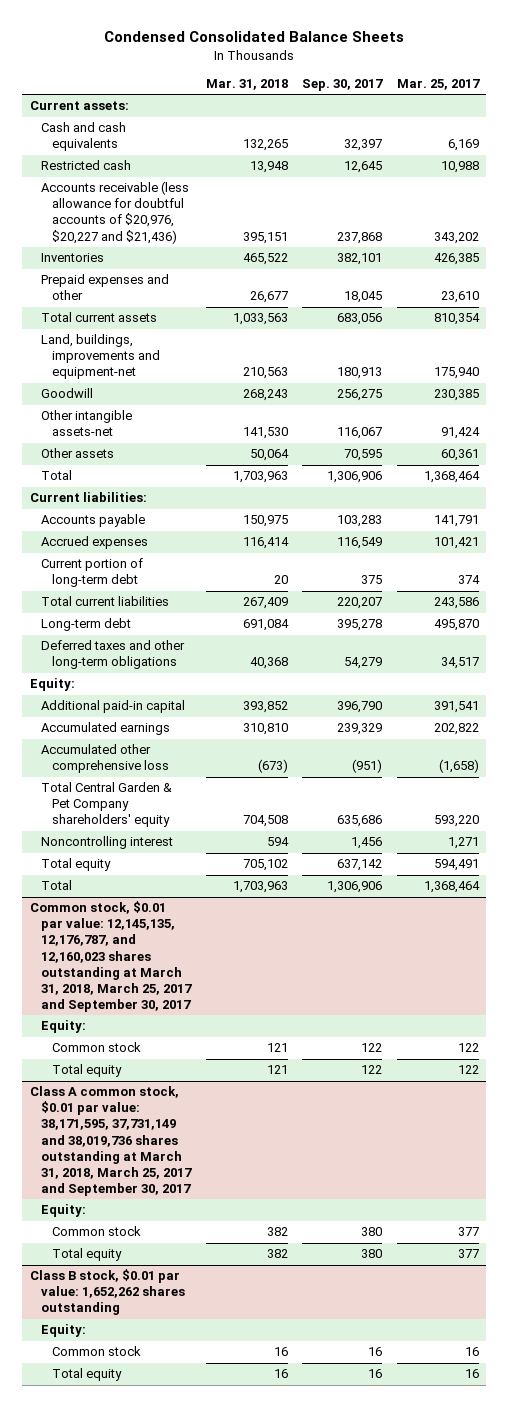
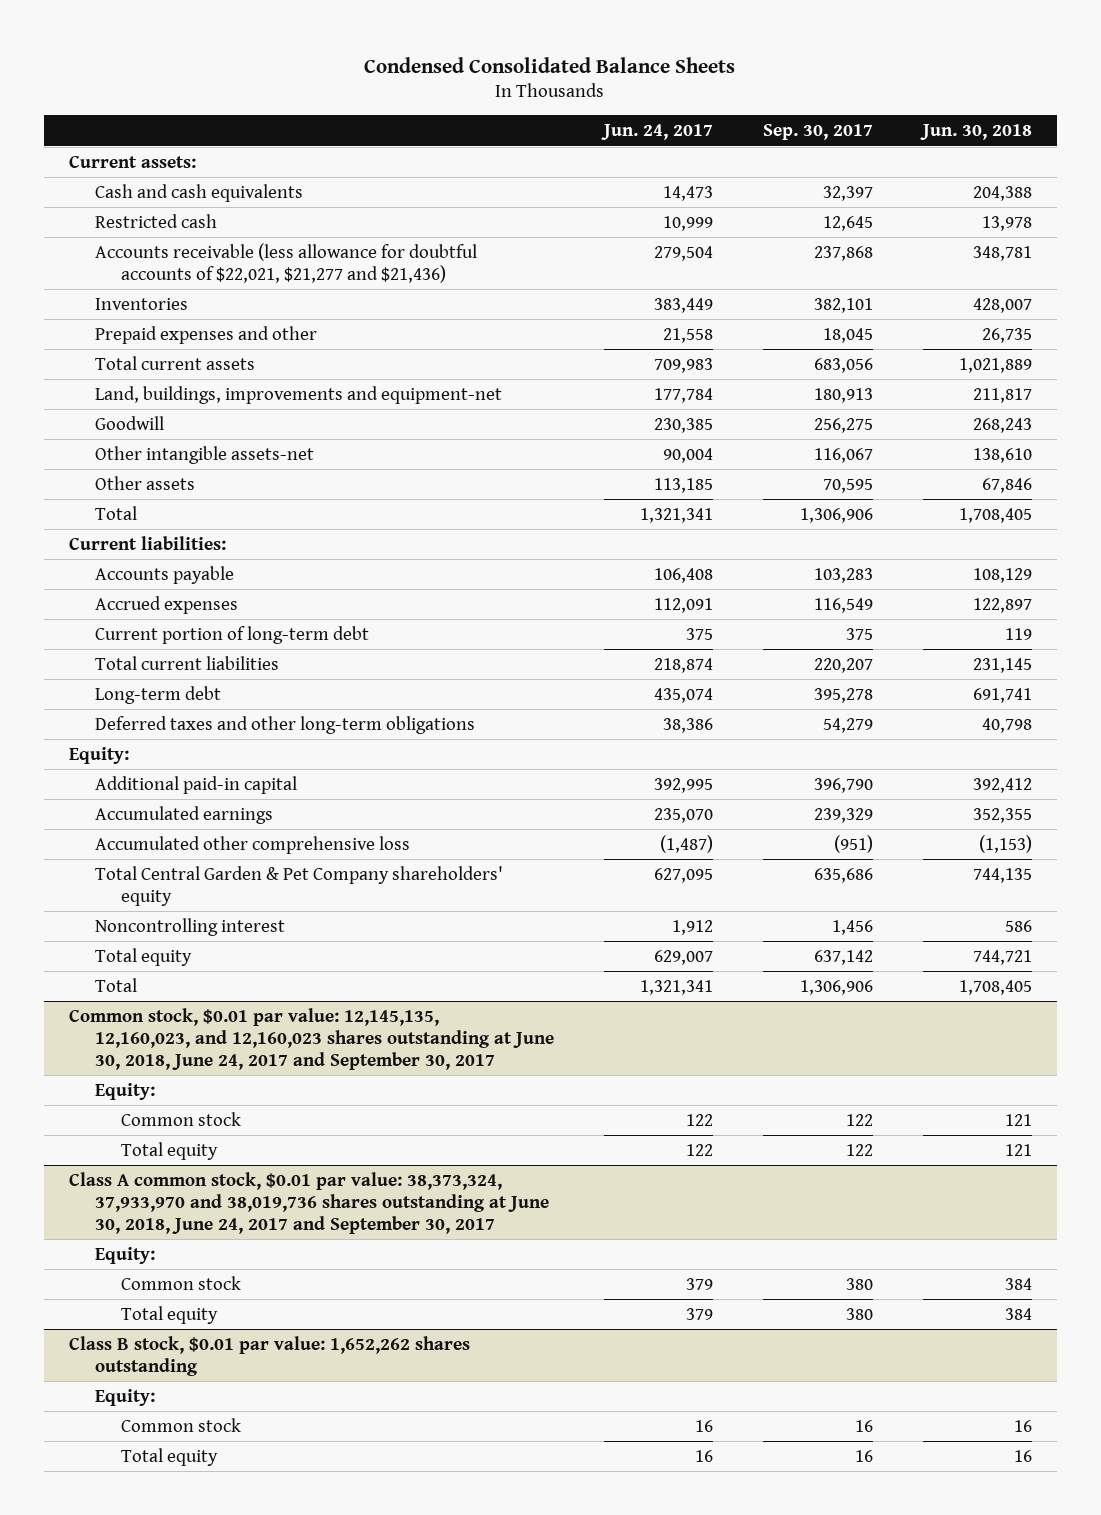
- | Mar. 31, 2018 | Sep. 30, 2017 | Mar. 25, 2017
+ | Jun. 24, 2017 | Sep. 30, 2017 | Jun. 30, 2018
- Accounts receivable (less allowance for doubtful accounts of $20,976, $20,227 and $21,436) | 395,151 | 237,868 | 343,202
+ Accounts receivable (less allowance for doubtful accounts of $22,021, $21,277 and $21,436) | 279,504 | 237,868 | 348,781
- Common stock, $0.01 par value: 12,145,135, 12,176,787, and 12,160,023 shares outstanding at March 31, 2018, March 25, 2017 and September 30, 2017
+ Common stock, $0.01 par value: 12,145,135, 12,160,023, and 12,160,023 shares outstanding at June 30, 2018, June 24, 2017 and September 30, 2017
- Class A common stock, $0.01 par value: 38,171,595, 37,731,149 and 38,019,736 shares outstanding at March 31, 2018, March 25, 2017 and September 30, 2017
+ Class A common stock, $0.01 par value: 38,373,324, 37,933,970 and 38,019,736 shares outstanding at June 30, 2018, June 24, 2017 and September 30, 2017

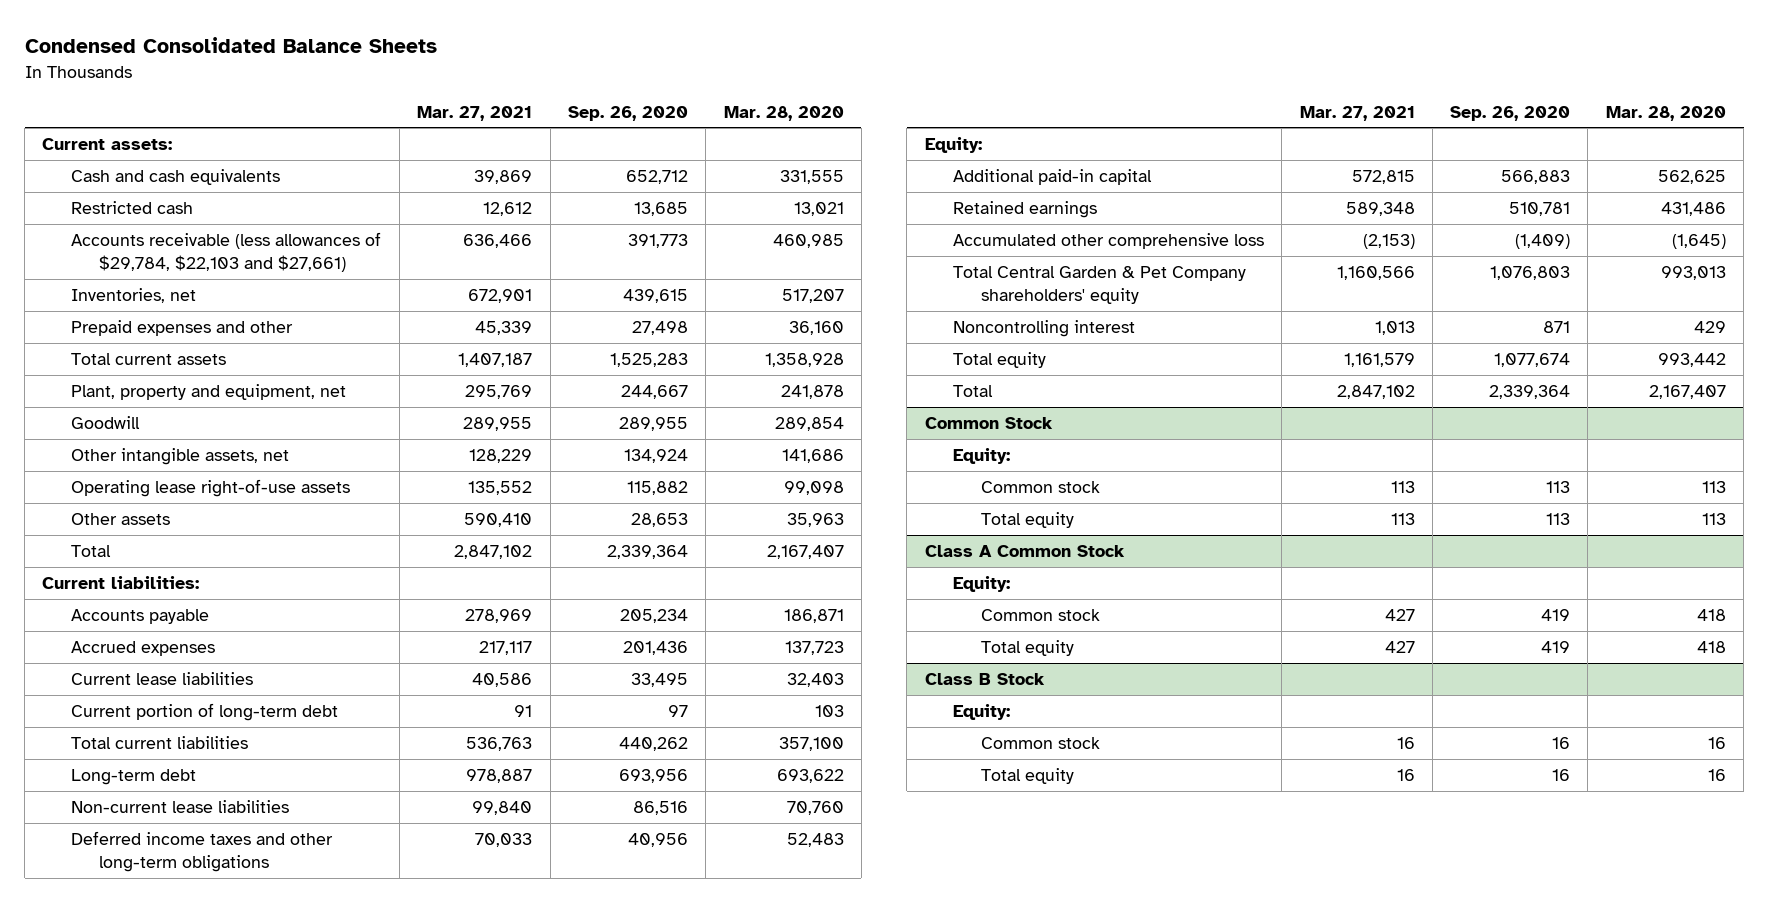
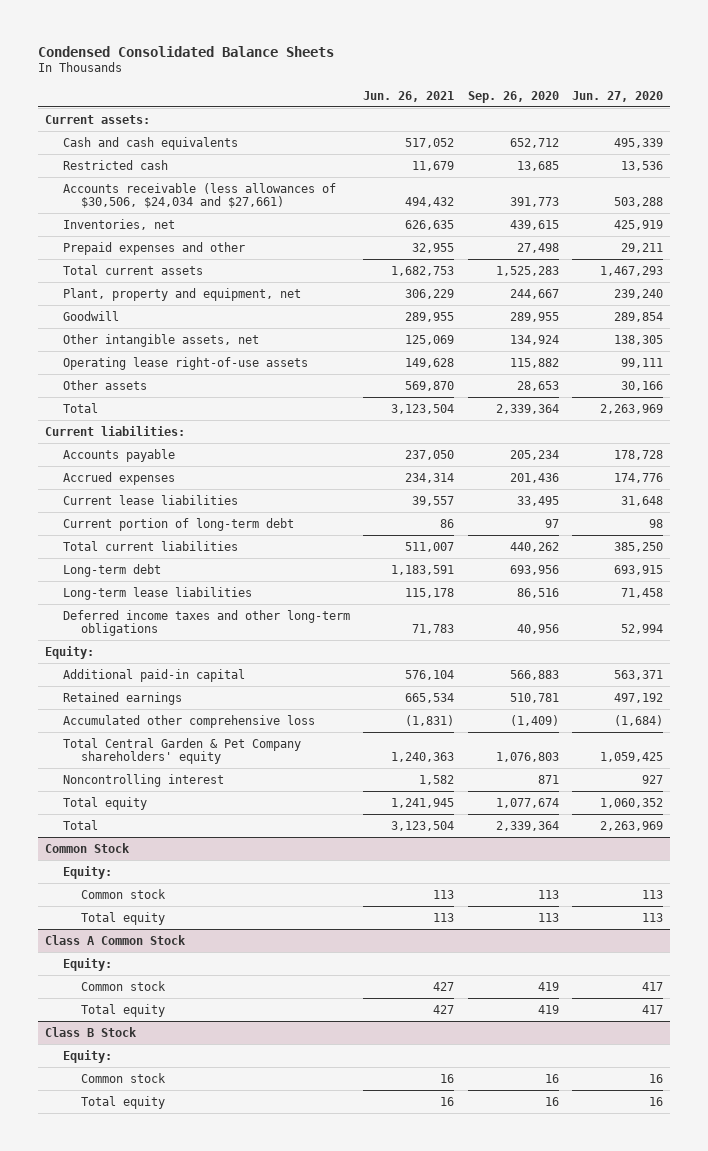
- | Mar. 27, 2021 | Sep. 26, 2020 | Mar. 28, 2020
+ | Jun. 26, 2021 | Sep. 26, 2020 | Jun. 27, 2020
- Accounts receivable (less allowances of $29,784, $22,103 and $27,661) | 636,466 | 391,773 | 460,985
+ Accounts receivable (less allowances of $30,506, $24,034 and $27,661) | 494,432 | 391,773 | 503,288
- Non-current lease liabilities | 99,840 | 86,516 | 70,760
+ Long-term lease liabilities | 115,178 | 86,516 | 71,458

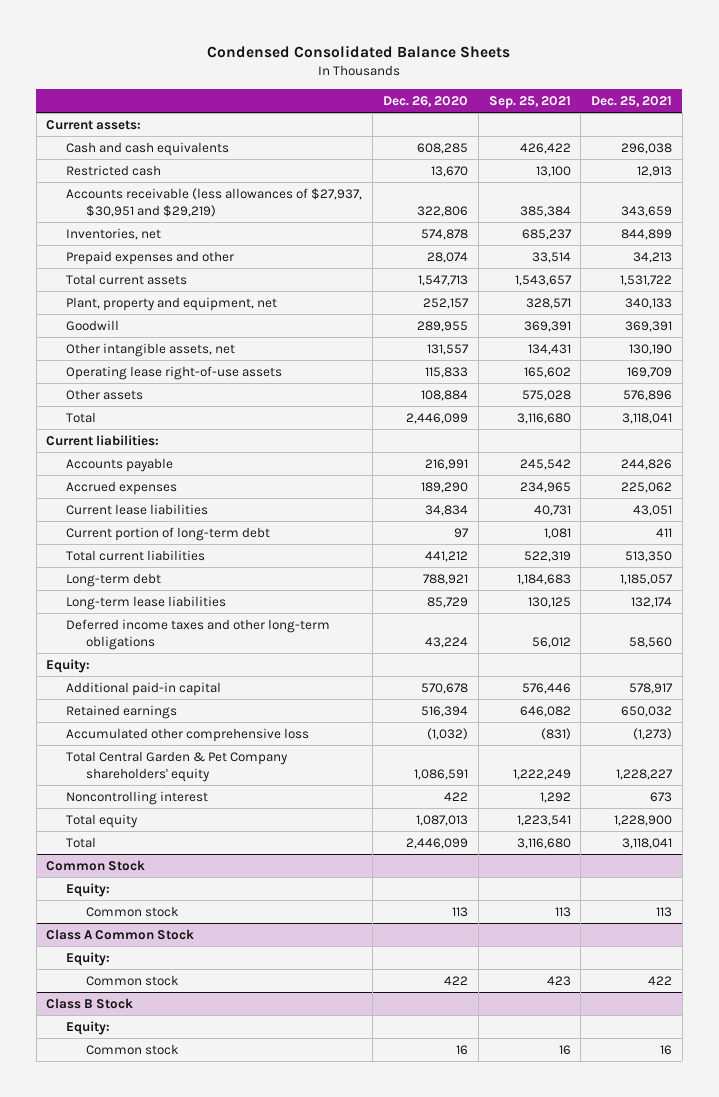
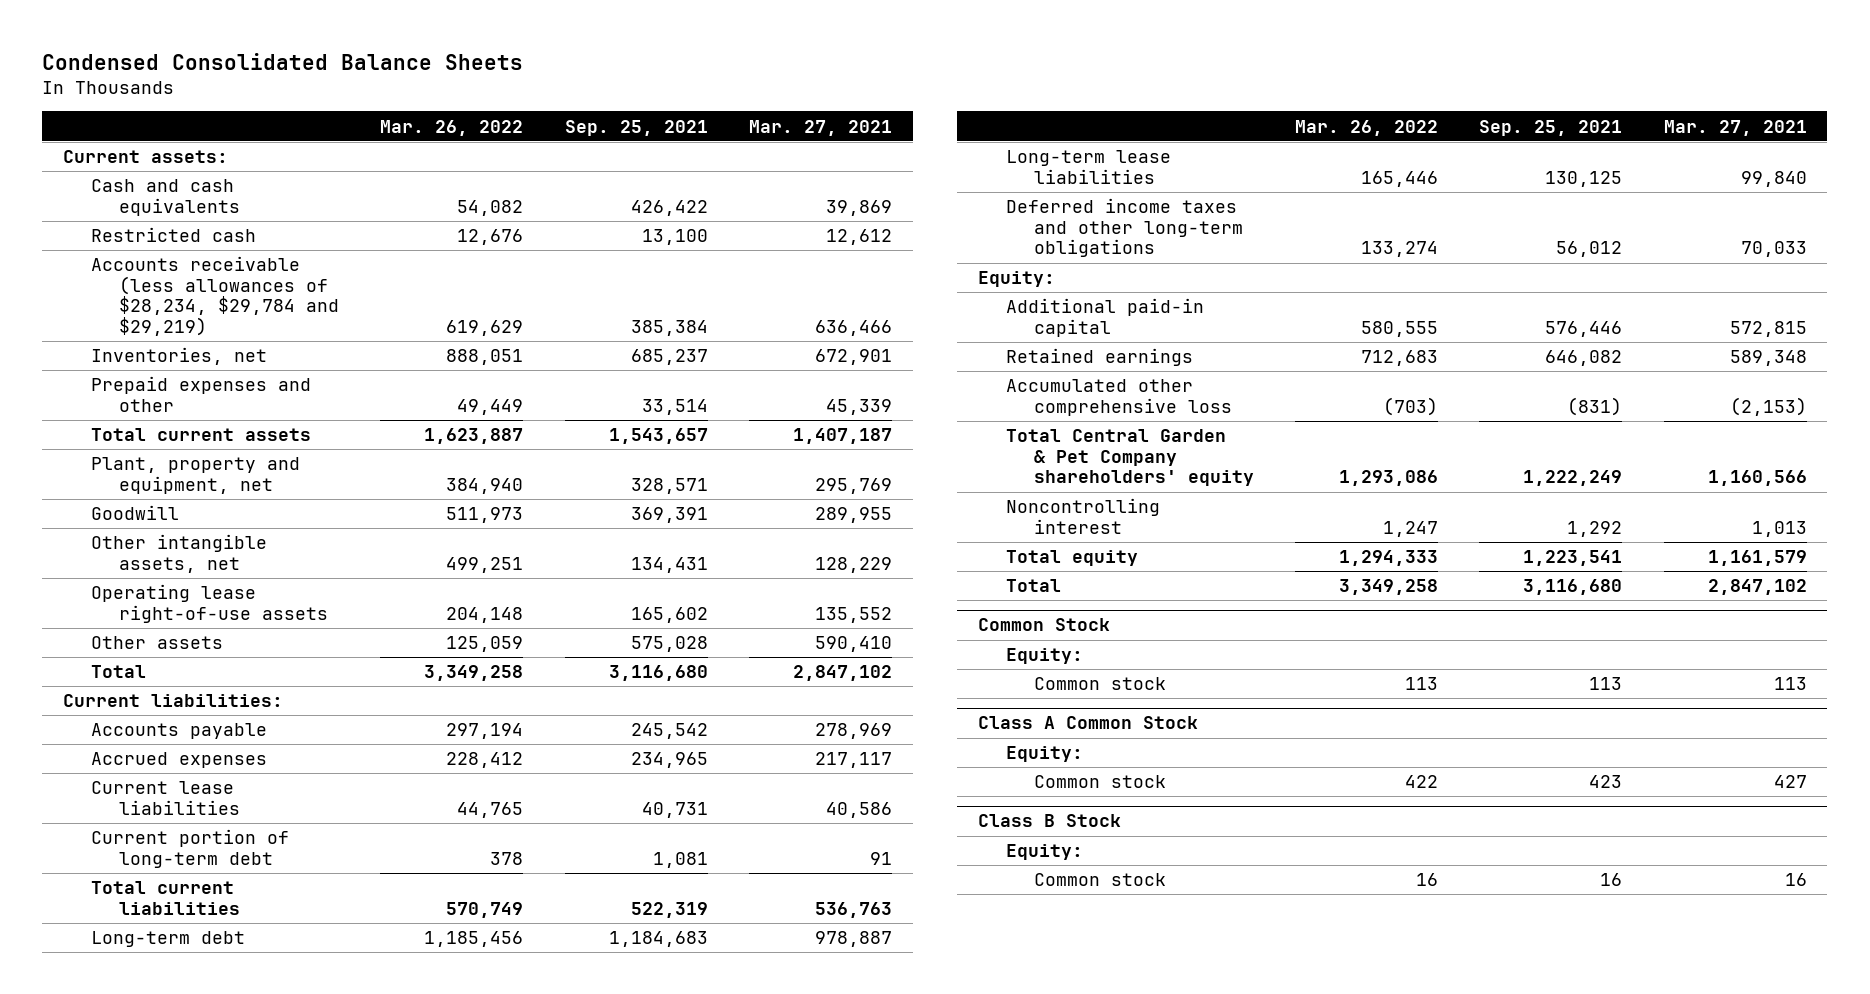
- | Dec. 26, 2020 | Sep. 25, 2021 | Dec. 25, 2021
+ | Mar. 26, 2022 | Sep. 25, 2021 | Mar. 27, 2021
- Accounts receivable (less allowances of $27,937, $30,951 and $29,219) | 322,806 | 385,384 | 343,659
+ Accounts receivable (less allowances of $28,234, $29,784 and $29,219) | 619,629 | 385,384 | 636,466

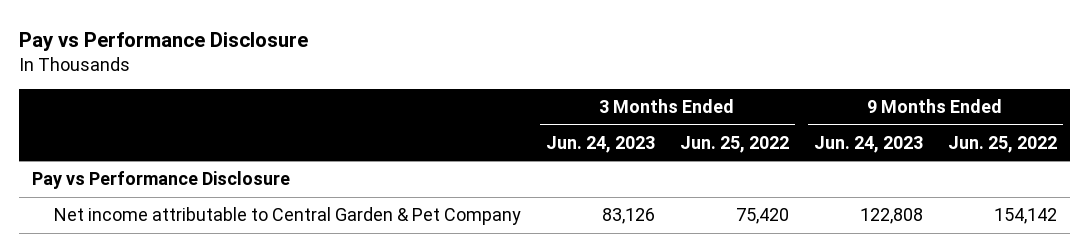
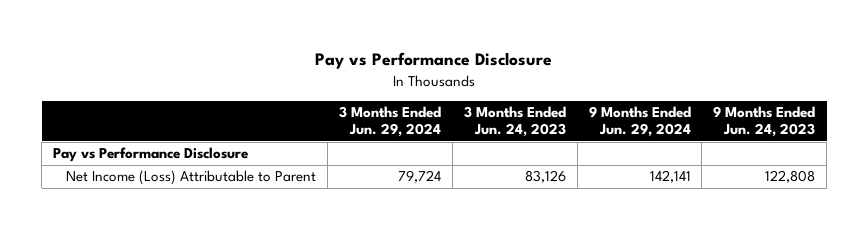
- | 3 Months Ended Jun. 24, 2023 | 3 Months Ended Jun. 25, 2022 | 9 Months Ended Jun. 24, 2023 | 9 Months Ended Jun. 25, 2022
+ | 3 Months Ended Jun. 29, 2024 | 3 Months Ended Jun. 24, 2023 | 9 Months Ended Jun. 29, 2024 | 9 Months Ended Jun. 24, 2023
- Net income attributable to Central Garden & Pet Company | 83,126 | 75,420 | 122,808 | 154,142
+ Net Income (Loss) Attributable to Parent | 79,724 | 83,126 | 142,141 | 122,808

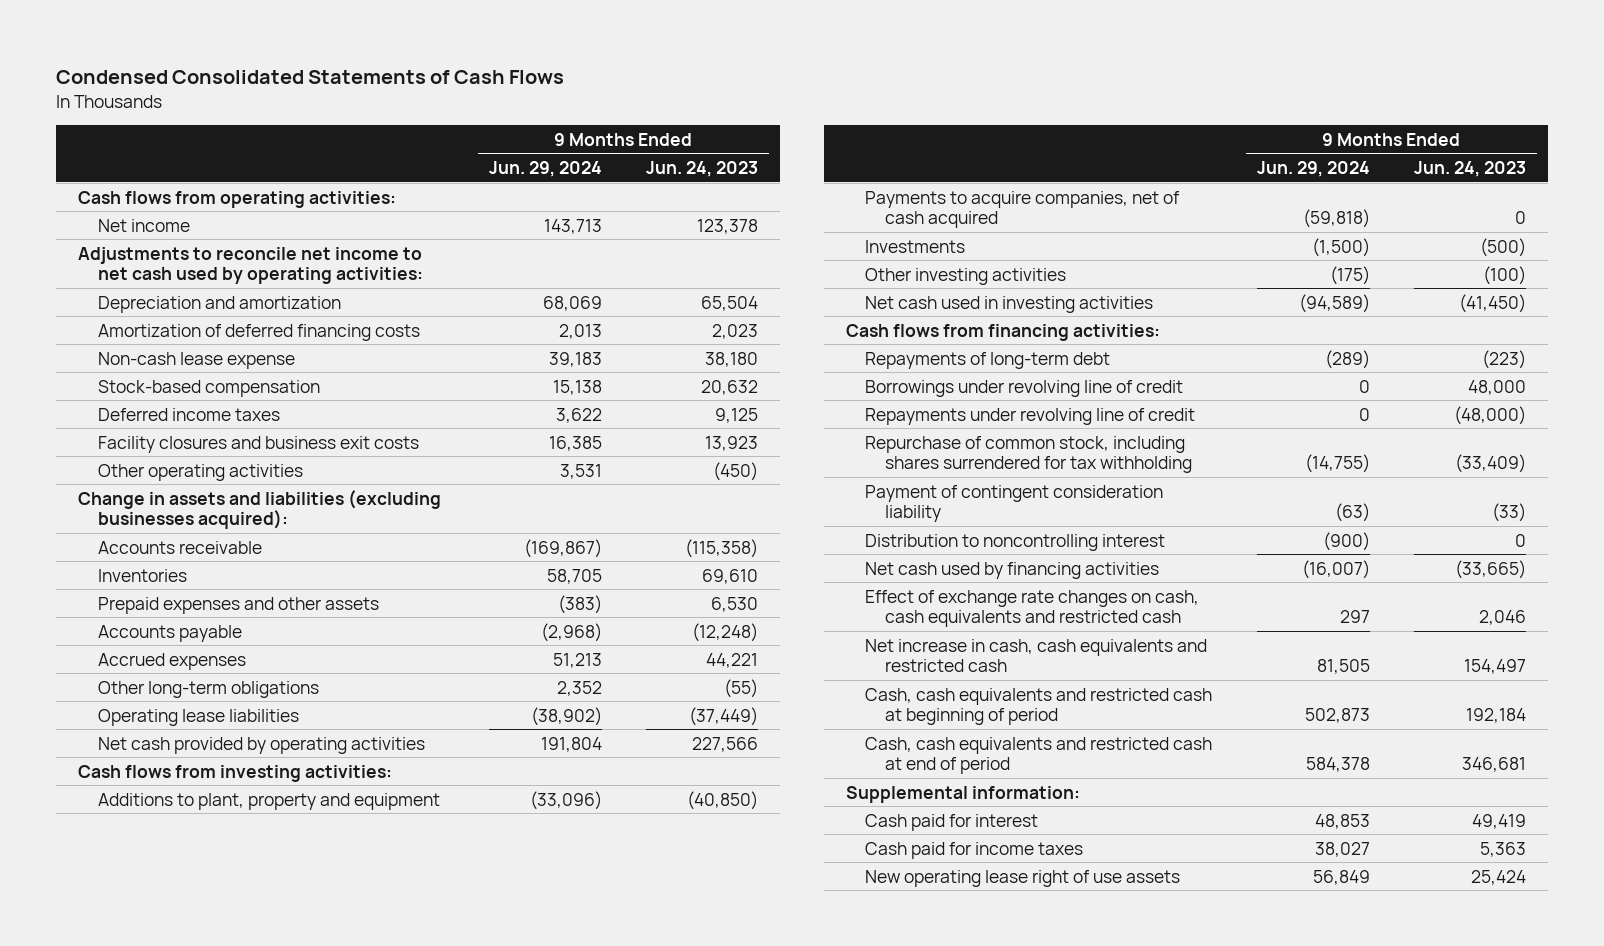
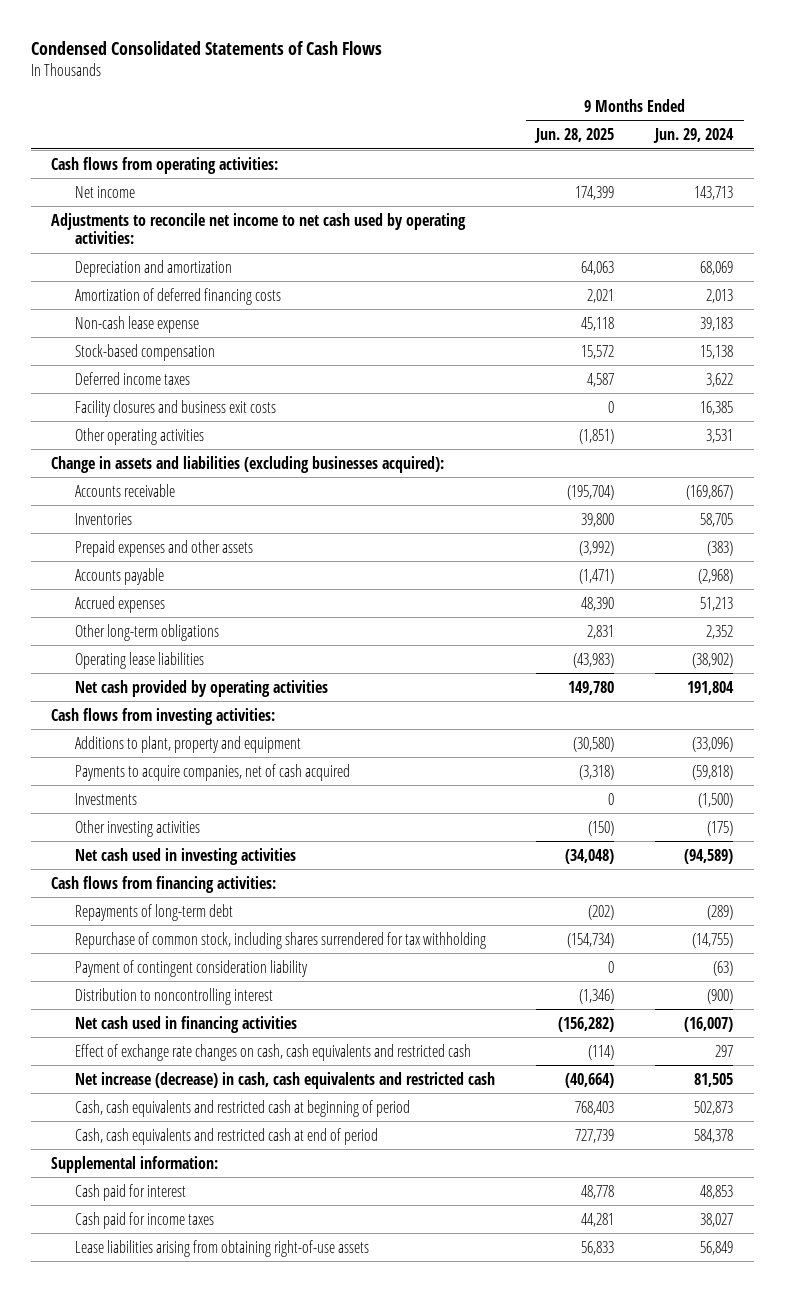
- | 9 Months Ended Jun. 29, 2024 | 9 Months Ended Jun. 24, 2023
+ | 9 Months Ended Jun. 28, 2025 | 9 Months Ended Jun. 29, 2024
- Borrowings under revolving line of credit | 0 | 48,000
- Repayments under revolving line of credit | 0 | (48,000)
- Net cash used by financing activities | (16,007) | (33,665)
+ Net cash used in financing activities | (156,282) | (16,007)
- Net increase in cash, cash equivalents and restricted cash | 81,505 | 154,497
+ Net increase (decrease) in cash, cash equivalents and restricted cash | (40,664) | 81,505
- New operating lease right of use assets | 56,849 | 25,424
+ Lease liabilities arising from obtaining right-of-use assets | 56,833 | 56,849

